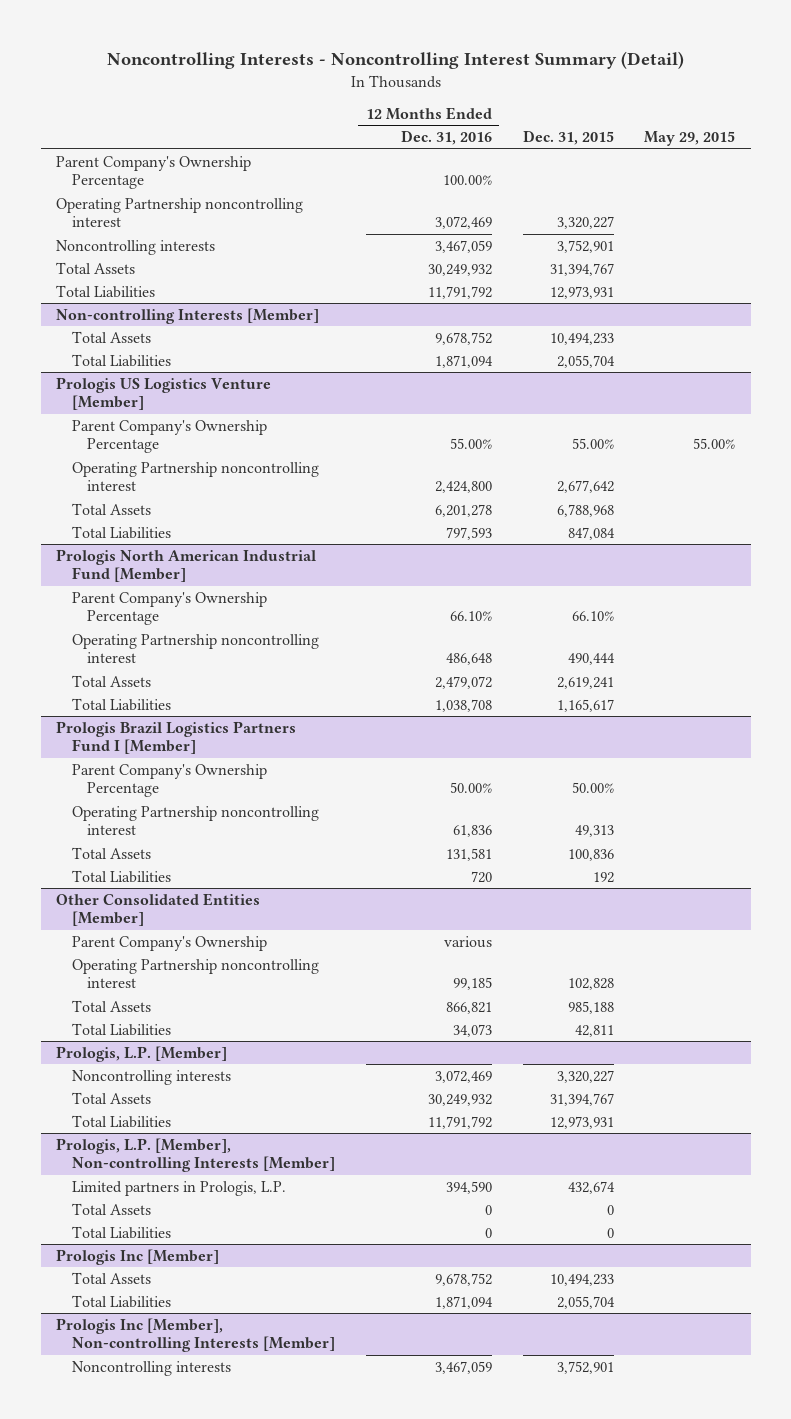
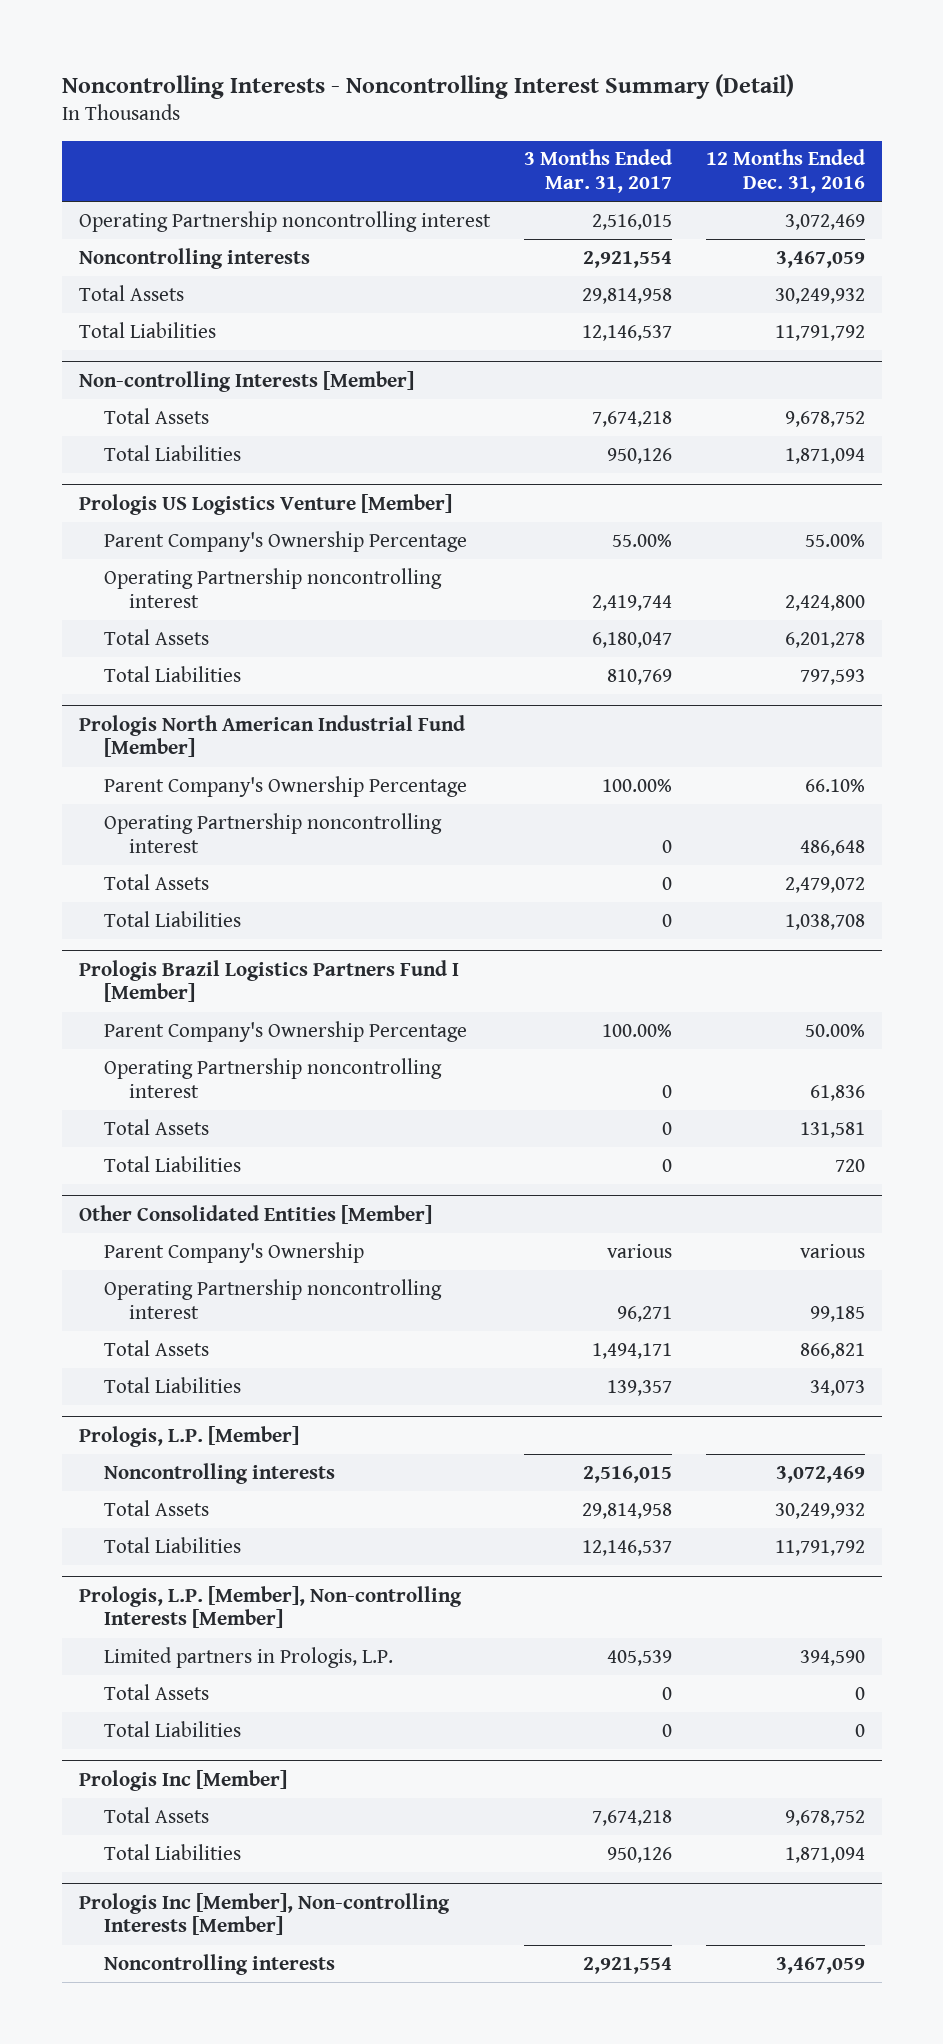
- | 12 Months Ended Dec. 31, 2016 | Dec. 31, 2015 | May 29, 2015
+ | 3 Months Ended Mar. 31, 2017 | 12 Months Ended Dec. 31, 2016
- Parent Company's Ownership Percentage | 100.00% | |

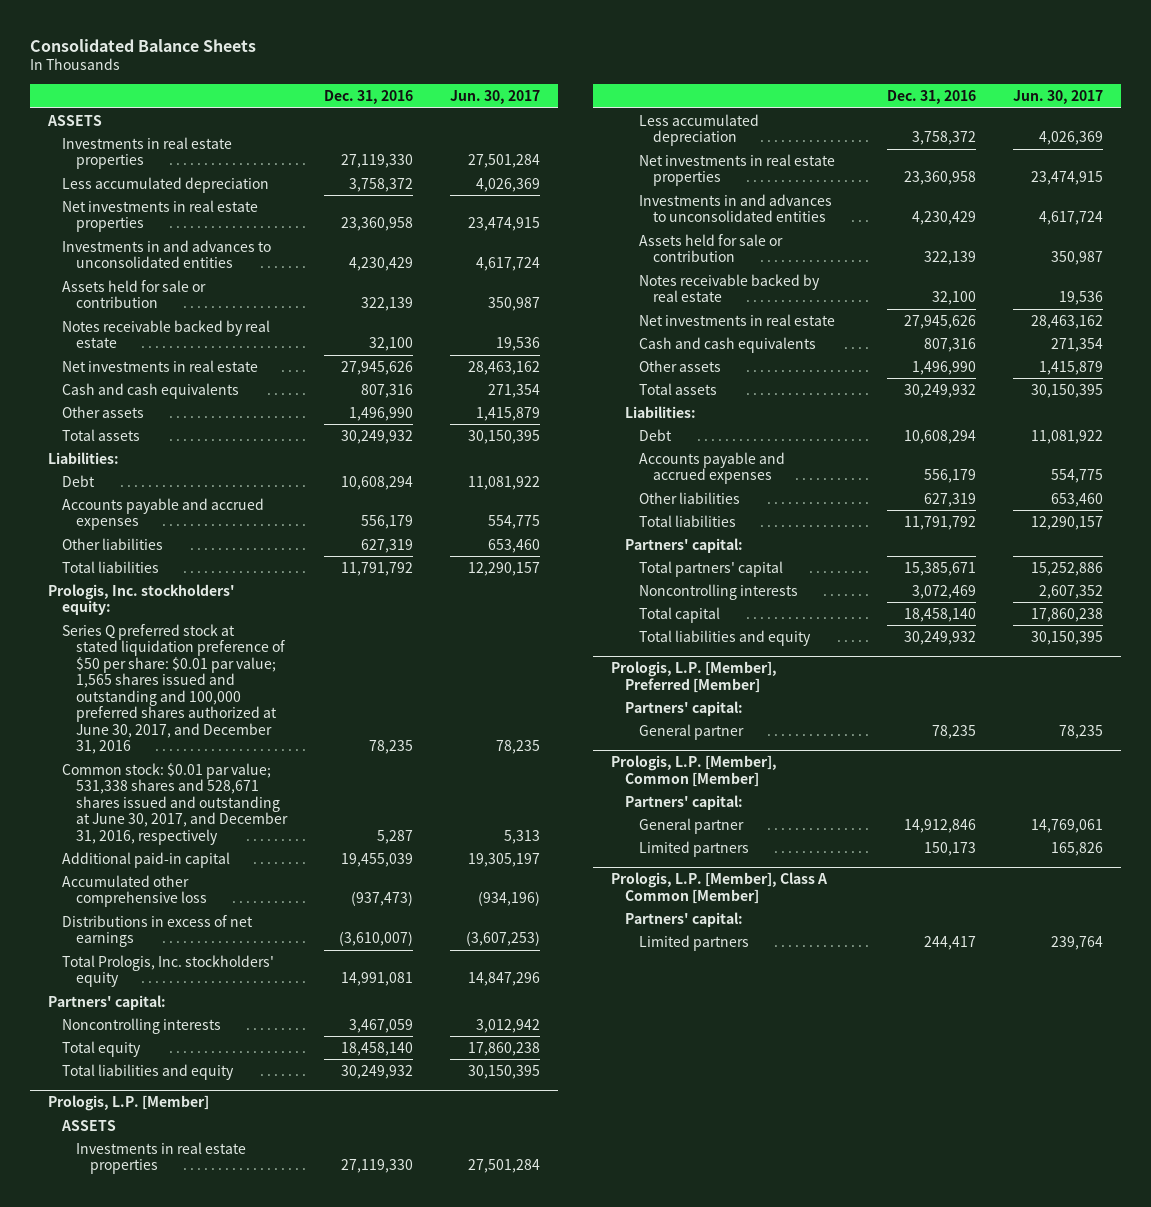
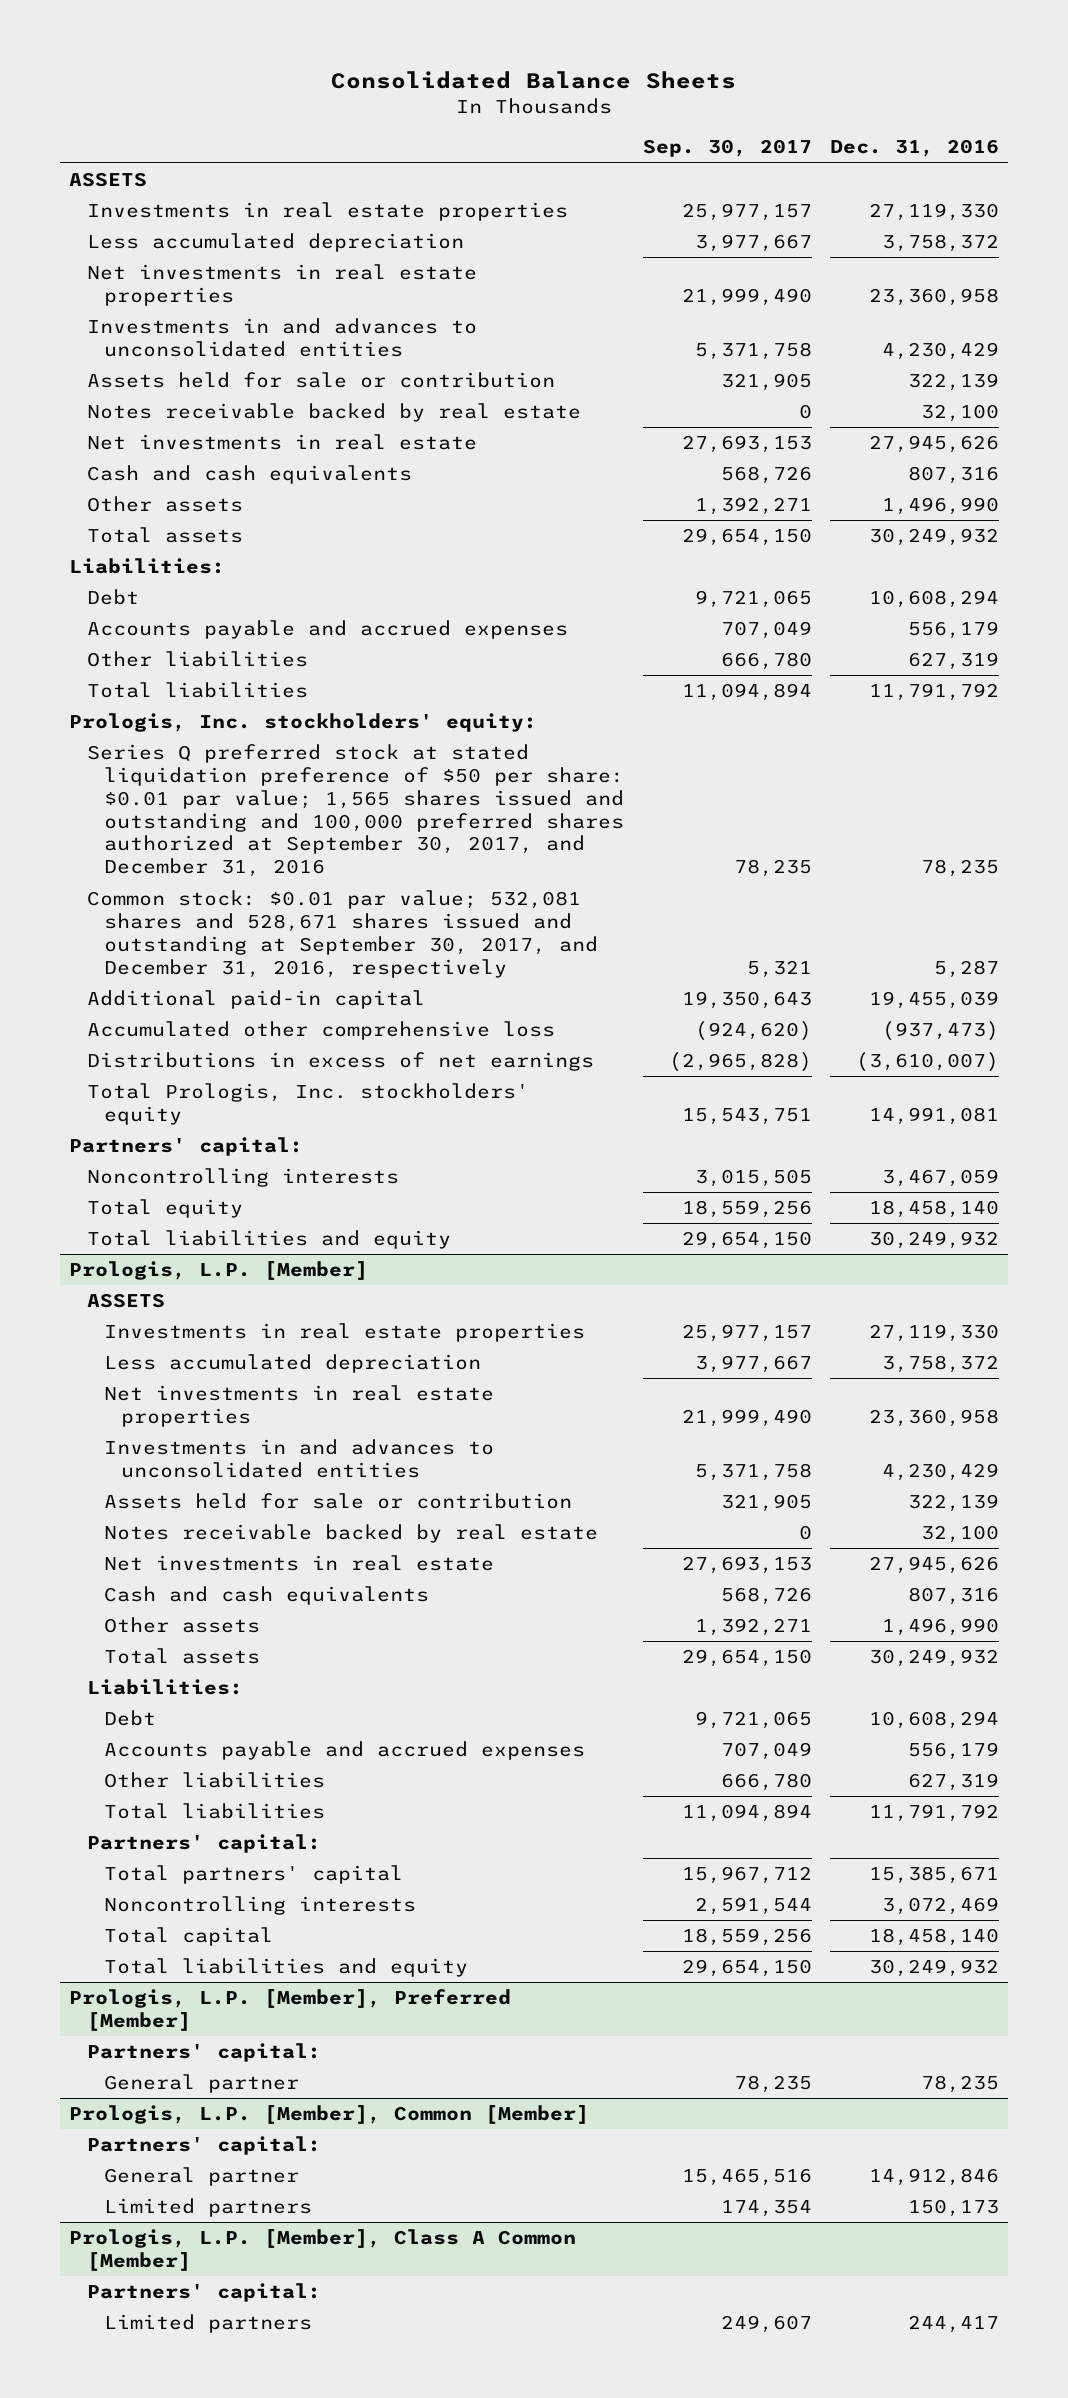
- | Dec. 31, 2016 | Jun. 30, 2017
+ | Sep. 30, 2017 | Dec. 31, 2016
- Series Q preferred stock at stated liquidation preference of $50 per share: $0.01 par value; 1,565 shares issued and outstanding and 100,000 preferred shares authorized at June 30, 2017, and December 31, 2016 | 78,235 | 78,235
- Common stock: $0.01 par value; 531,338 shares and 528,671 shares issued and outstanding at June 30, 2017, and December 31, 2016, respectively | 5,287 | 5,313
+ Series Q preferred stock at stated liquidation preference of $50 per share: $0.01 par value; 1,565 shares issued and outstanding and 100,000 preferred shares authorized at September 30, 2017, and December 31, 2016 | 78,235 | 78,235
+ Common stock: $0.01 par value; 532,081 shares and 528,671 shares issued and outstanding at September 30, 2017, and December 31, 2016, respectively | 5,321 | 5,287

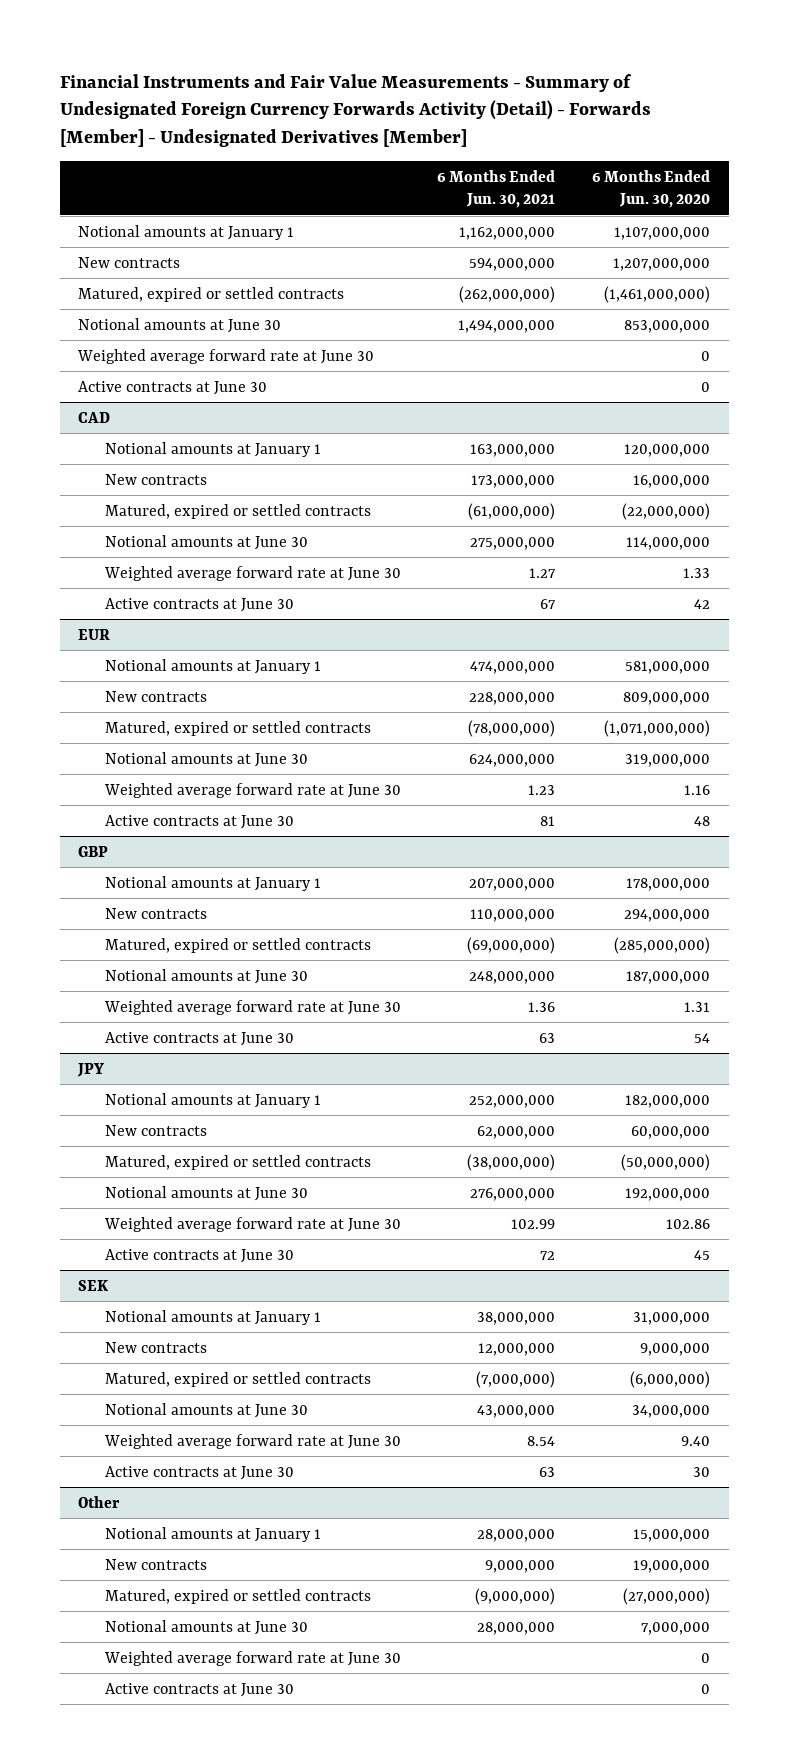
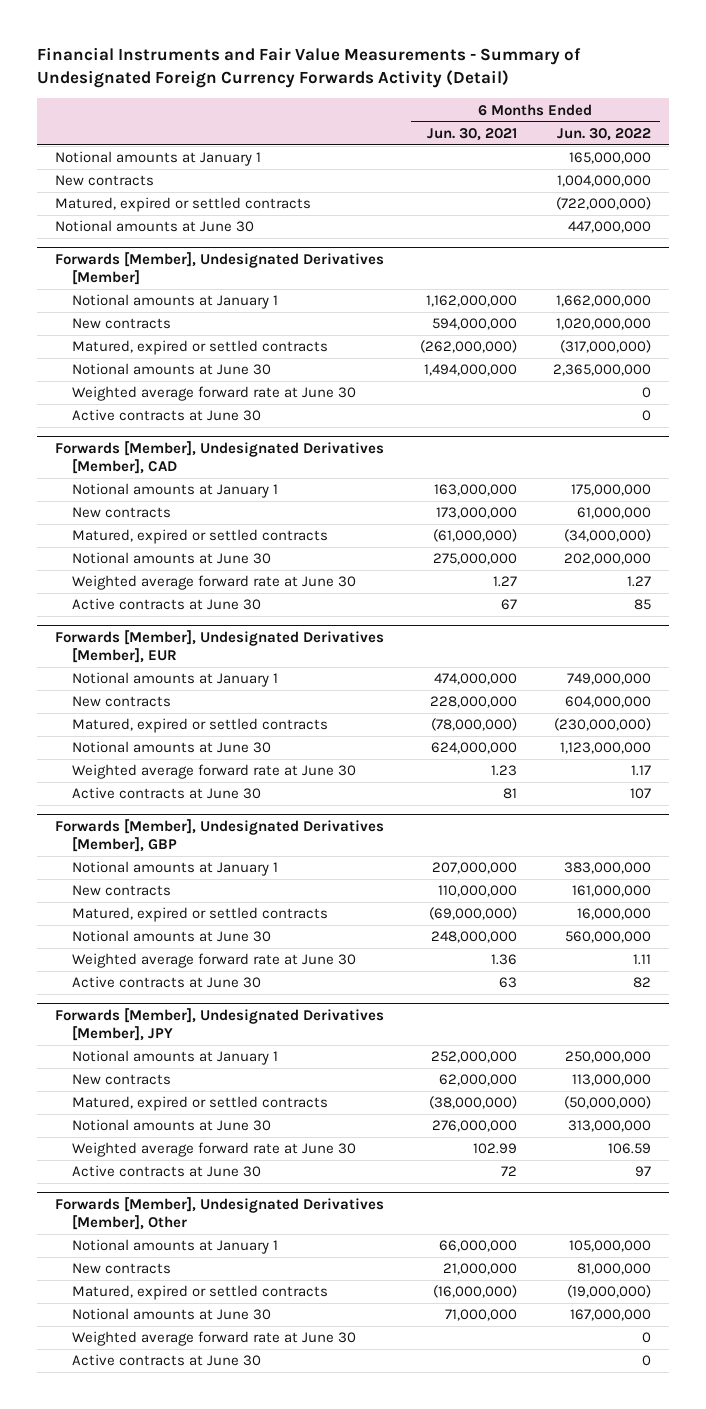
- Financial Instruments and Fair Value Measurements - Summary of Undesignated Foreign Currency Forwards Activity (Detail) - Forwards [Member] - Undesignated Derivatives [Member]
+ Financial Instruments and Fair Value Measurements - Summary of Undesignated Foreign Currency Forwards Activity (Detail)
- | 6 Months Ended Jun. 30, 2021 | 6 Months Ended Jun. 30, 2020
+ | 6 Months Ended Jun. 30, 2021 | 6 Months Ended Jun. 30, 2022
+ Notional amounts at January 1 | | 165,000,000
+ New contracts | | 1,004,000,000
+ Matured, expired or settled contracts | | (722,000,000)
+ Notional amounts at June 30 | | 447,000,000
+ Forwards [Member], Undesignated Derivatives [Member]
- CAD
+ Forwards [Member], Undesignated Derivatives [Member], CAD
- EUR
+ Forwards [Member], Undesignated Derivatives [Member], EUR
- GBP
+ Forwards [Member], Undesignated Derivatives [Member], GBP
- JPY
+ Forwards [Member], Undesignated Derivatives [Member], JPY
- SEK
- Notional amounts at January 1 | 38,000,000 | 31,000,000
- New contracts | 12,000,000 | 9,000,000
- Matured, expired or settled contracts | (7,000,000) | (6,000,000)
- Notional amounts at June 30 | 43,000,000 | 34,000,000
- Weighted average forward rate at June 30 | 8.54 | 9.40
- Active contracts at June 30 | 63 | 30
- Other
- Notional amounts at January 1 | 28,000,000 | 15,000,000
- New contracts | 9,000,000 | 19,000,000
- Matured, expired or settled contracts | (9,000,000) | (27,000,000)
- Notional amounts at June 30 | 28,000,000 | 7,000,000
+ Forwards [Member], Undesignated Derivatives [Member], Other
+ Notional amounts at January 1 | 66,000,000 | 105,000,000
+ New contracts | 21,000,000 | 81,000,000
+ Matured, expired or settled contracts | (16,000,000) | (19,000,000)
+ Notional amounts at June 30 | 71,000,000 | 167,000,000

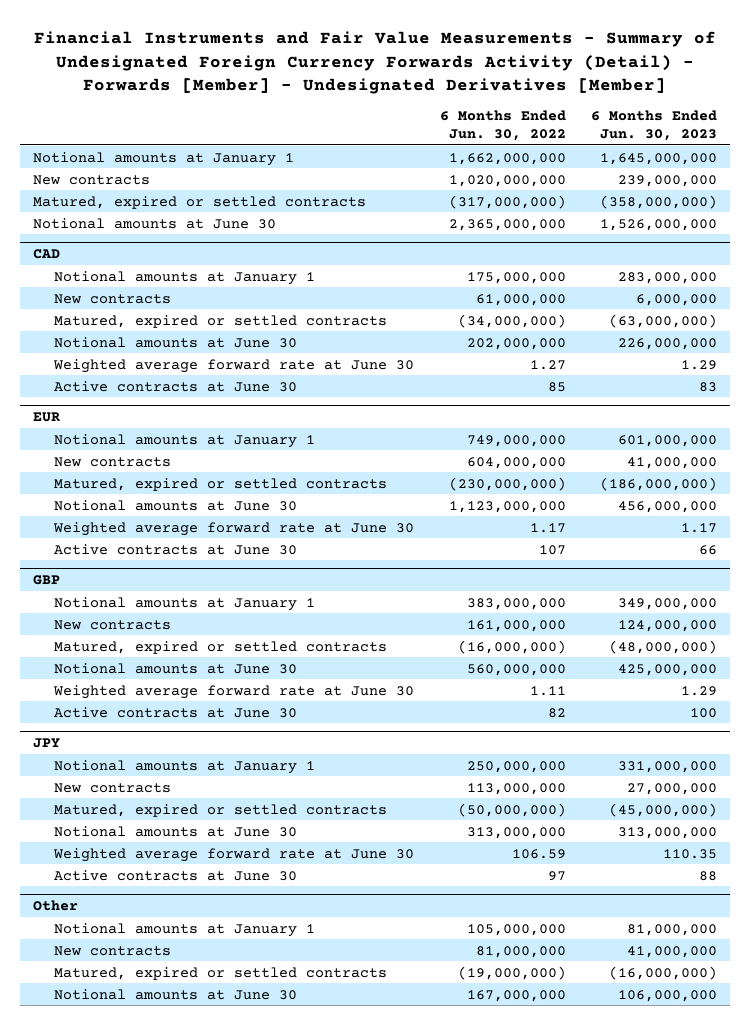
- Financial Instruments and Fair Value Measurements - Summary of Undesignated Foreign Currency Forwards Activity (Detail)
+ Financial Instruments and Fair Value Measurements - Summary of Undesignated Foreign Currency Forwards Activity (Detail) - Forwards [Member] - Undesignated Derivatives [Member]
- | 6 Months Ended Jun. 30, 2021 | 6 Months Ended Jun. 30, 2022
+ | 6 Months Ended Jun. 30, 2022 | 6 Months Ended Jun. 30, 2023
- Notional amounts at January 1 | | 165,000,000
- New contracts | | 1,004,000,000
- Matured, expired or settled contracts | | (722,000,000)
- Notional amounts at June 30 | | 447,000,000
- Forwards [Member], Undesignated Derivatives [Member]
- Weighted average forward rate at June 30 | | 0
- Active contracts at June 30 | | 0
- Forwards [Member], Undesignated Derivatives [Member], CAD
+ CAD
- Forwards [Member], Undesignated Derivatives [Member], EUR
+ EUR
- Forwards [Member], Undesignated Derivatives [Member], GBP
+ GBP
- Matured, expired or settled contracts | (69,000,000) | 16,000,000
+ Matured, expired or settled contracts | (16,000,000) | (48,000,000)
- Forwards [Member], Undesignated Derivatives [Member], JPY
+ JPY
- Forwards [Member], Undesignated Derivatives [Member], Other
+ Other
- Weighted average forward rate at June 30 | | 0
- Active contracts at June 30 | | 0

